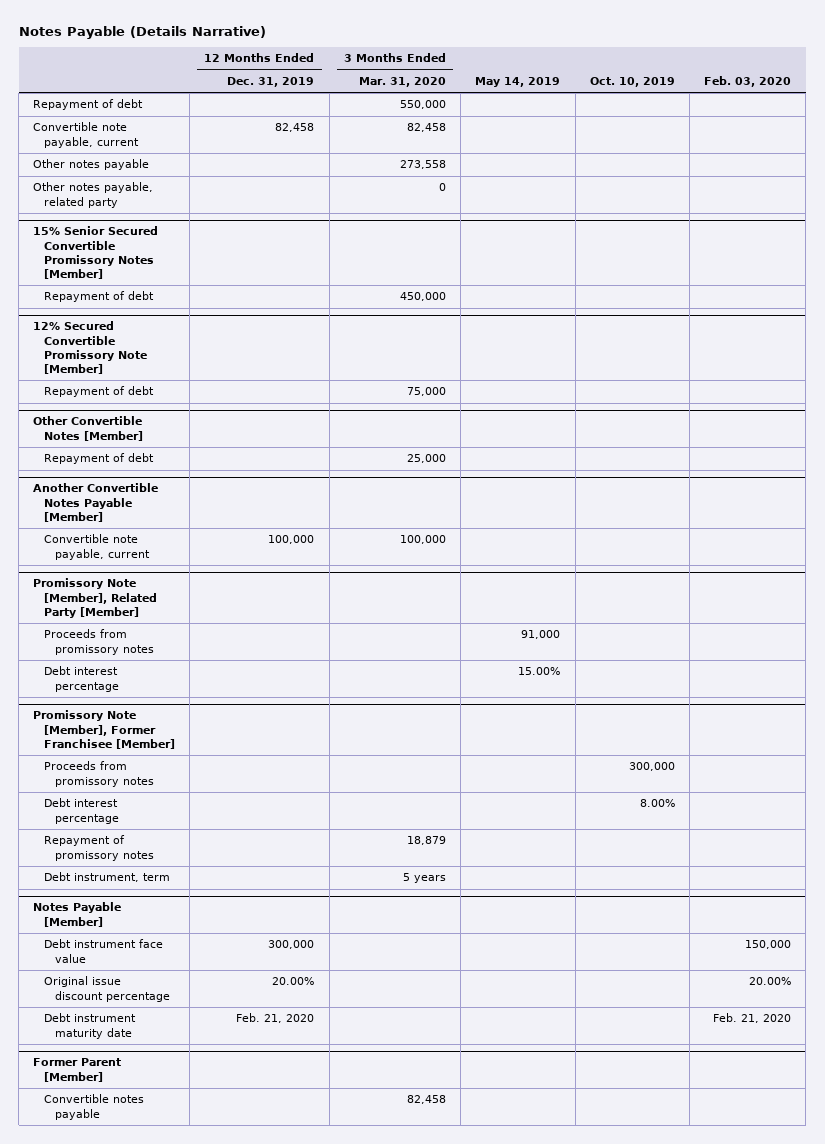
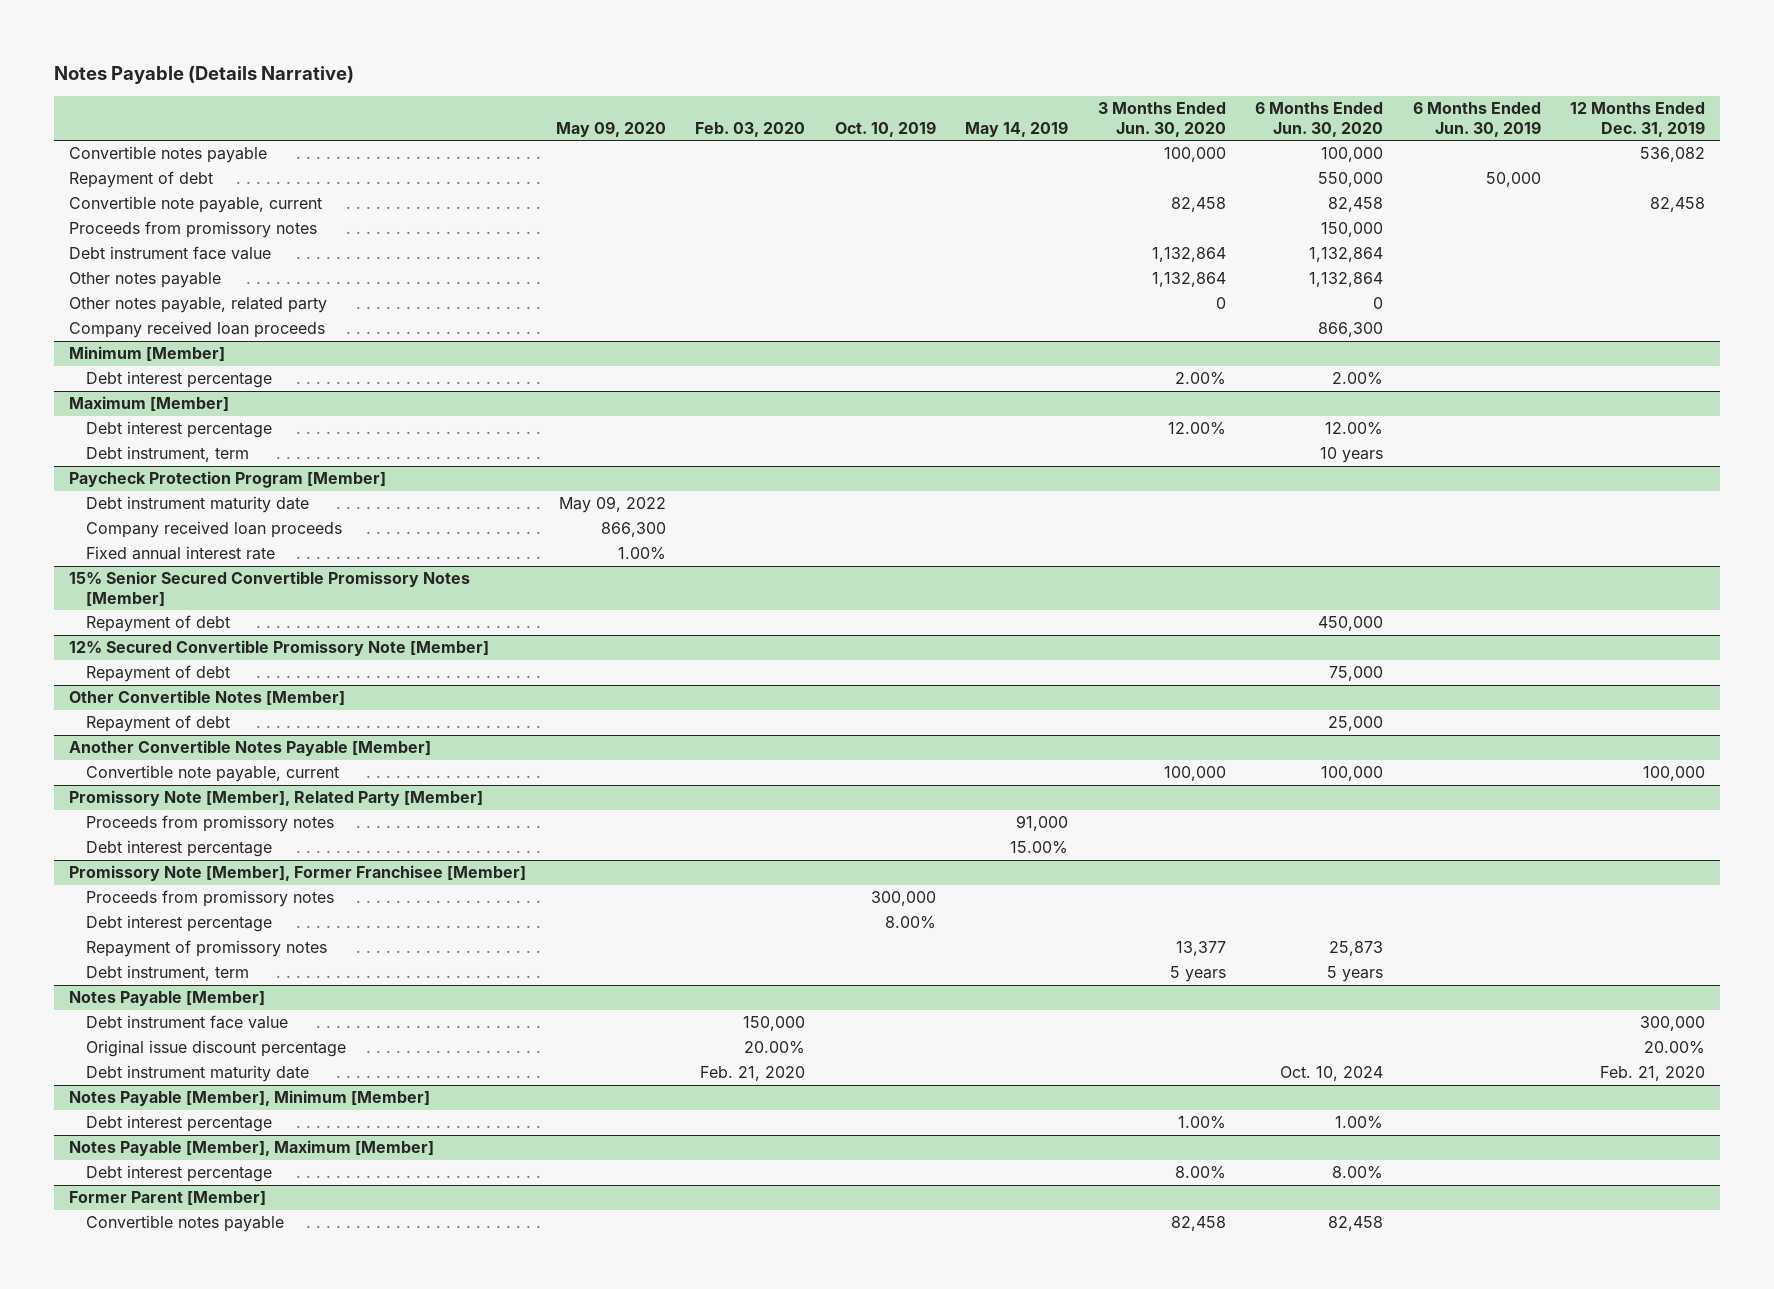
- | 12 Months Ended Dec. 31, 2019 | 3 Months Ended Mar. 31, 2020 | May 14, 2019 | Oct. 10, 2019 | Feb. 03, 2020
+ | May 09, 2020 | Feb. 03, 2020 | Oct. 10, 2019 | May 14, 2019 | 3 Months Ended Jun. 30, 2020 | 6 Months Ended Jun. 30, 2020 | 6 Months Ended Jun. 30, 2019 | 12 Months Ended Dec. 31, 2019
+ Convertible notes payable | | | | | 100,000 | 100,000 | | 536,082
+ Proceeds from promissory notes | | | | | | 150,000 | |
+ Debt instrument face value | | | | | 1,132,864 | 1,132,864 | |
+ Company received loan proceeds | | | | | | 866,300 | |
+ Minimum [Member]
+ Debt interest percentage | | | | | 2.00% | 2.00% | |
+ Maximum [Member]
+ Debt interest percentage | | | | | 12.00% | 12.00% | |
+ Debt instrument, term | | | | | | 10 years | |
+ Paycheck Protection Program [Member]
+ Debt instrument maturity date | May 09, 2022 | | | | | | |
+ Company received loan proceeds | 866,300 | | | | | | |
+ Fixed annual interest rate | 1.00% | | | | | | |
+ Notes Payable [Member], Minimum [Member]
+ Debt interest percentage | | | | | 1.00% | 1.00% | |
+ Notes Payable [Member], Maximum [Member]
+ Debt interest percentage | | | | | 8.00% | 8.00% | |

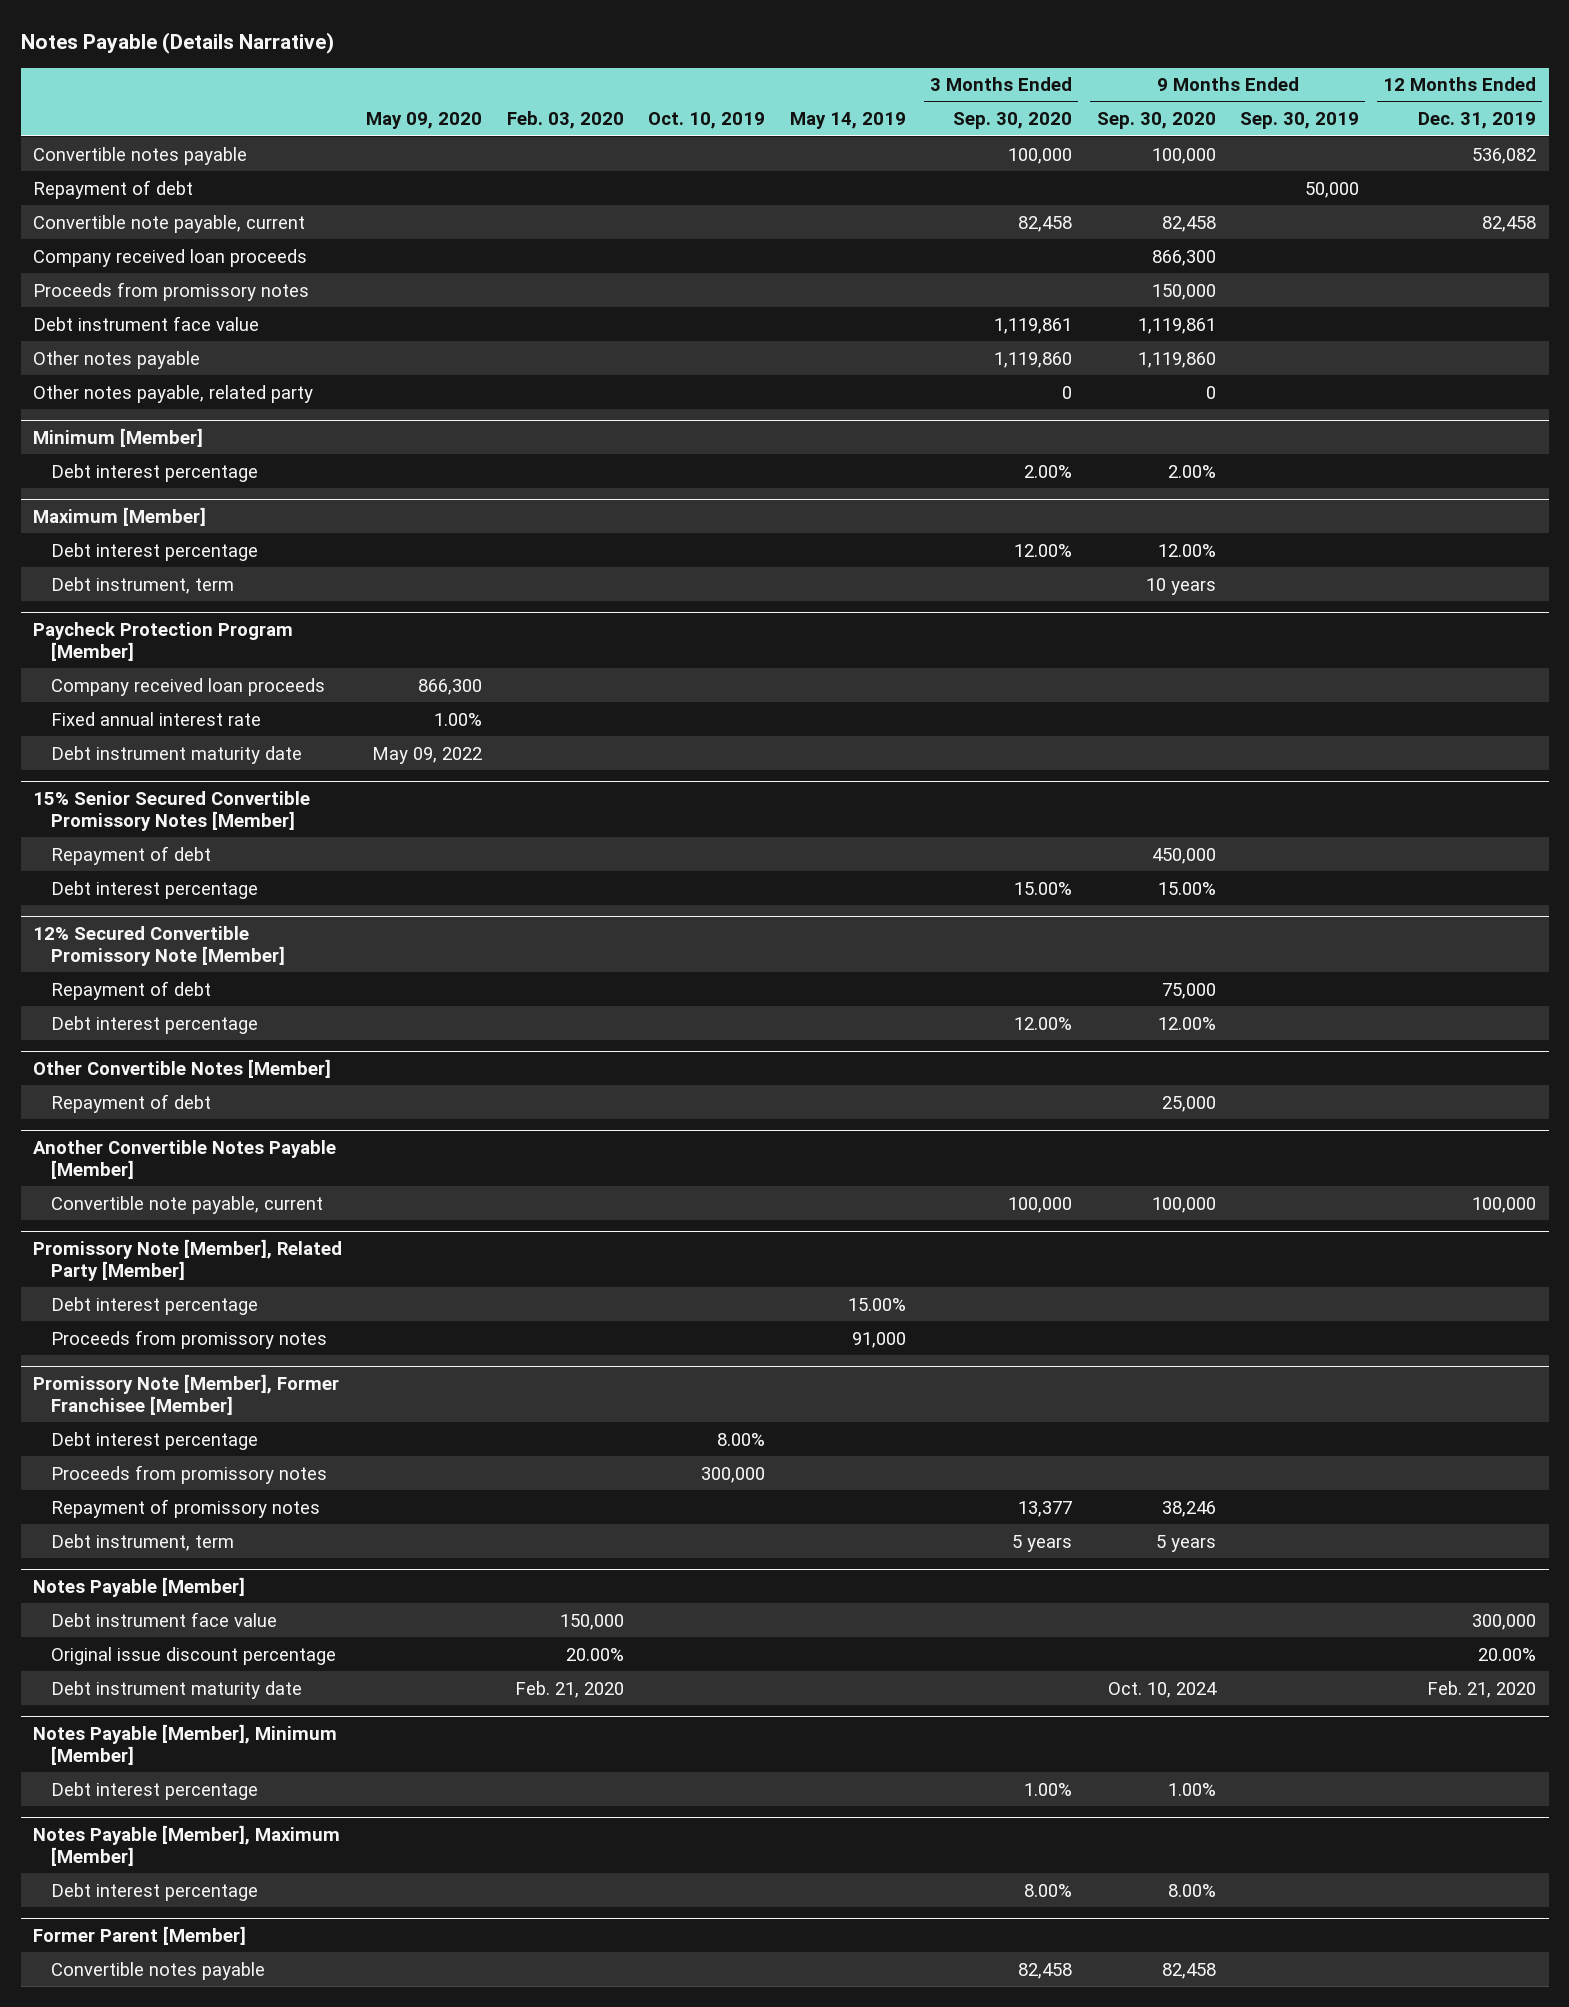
- | May 09, 2020 | Feb. 03, 2020 | Oct. 10, 2019 | May 14, 2019 | 3 Months Ended Jun. 30, 2020 | 6 Months Ended Jun. 30, 2020 | 6 Months Ended Jun. 30, 2019 | 12 Months Ended Dec. 31, 2019
+ | May 09, 2020 | Feb. 03, 2020 | Oct. 10, 2019 | May 14, 2019 | 3 Months Ended Sep. 30, 2020 | 9 Months Ended Sep. 30, 2020 | 9 Months Ended Sep. 30, 2019 | 12 Months Ended Dec. 31, 2019
moved up: Company received loan proceeds | | | | | | 866,300 | |
@ Paycheck Protection Program [Member]
moved down: Debt instrument maturity date | May 09, 2022 | | | | | | |
@ 15% Senior Secured Convertible Promissory Notes [Member]
+ Debt interest percentage | | | | | 15.00% | 15.00% | |
@ 12% Secured Convertible Promissory Note [Member]
+ Debt interest percentage | | | | | 12.00% | 12.00% | |
@ Promissory Note [Member], Related Party [Member]
moved down: Proceeds from promissory notes | | | | 91,000 | | | |
@ Promissory Note [Member], Former Franchisee [Member]
moved down: Proceeds from promissory notes | | | 300,000 | | | | |

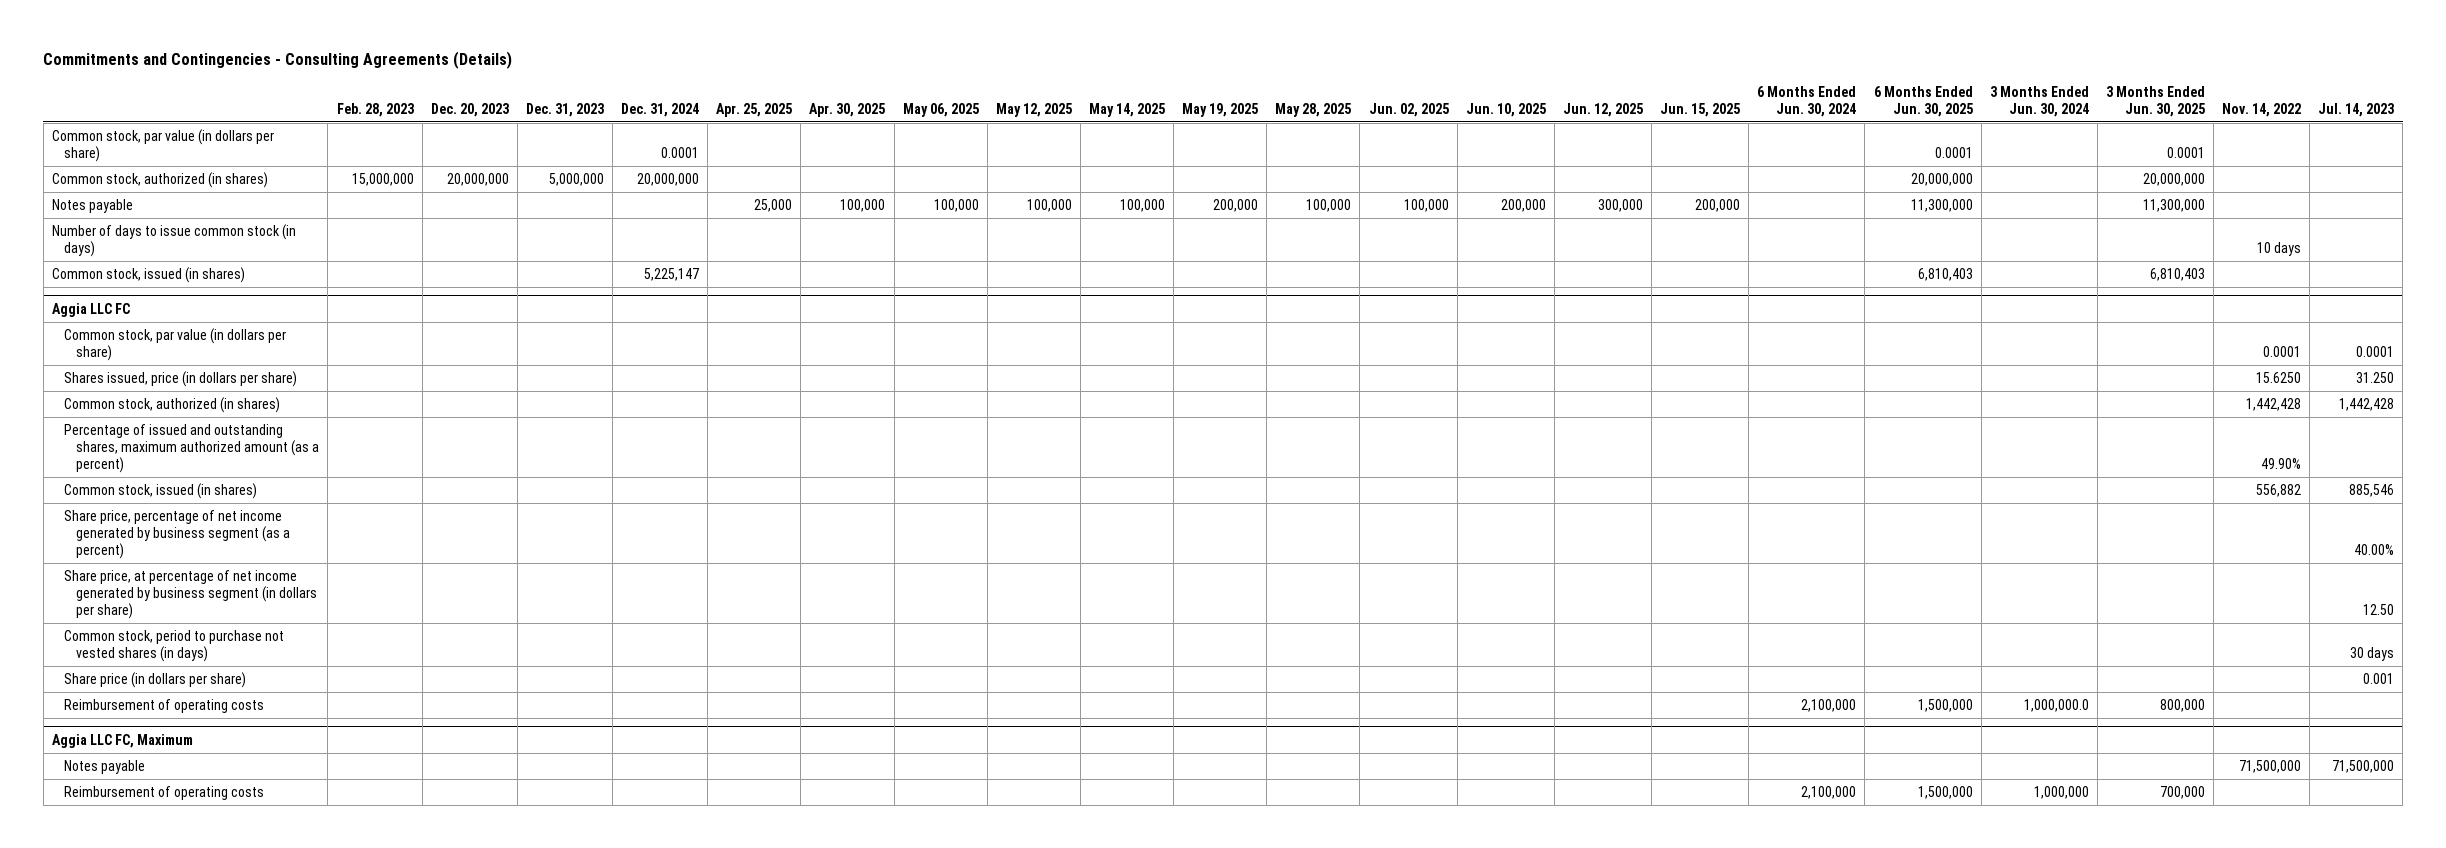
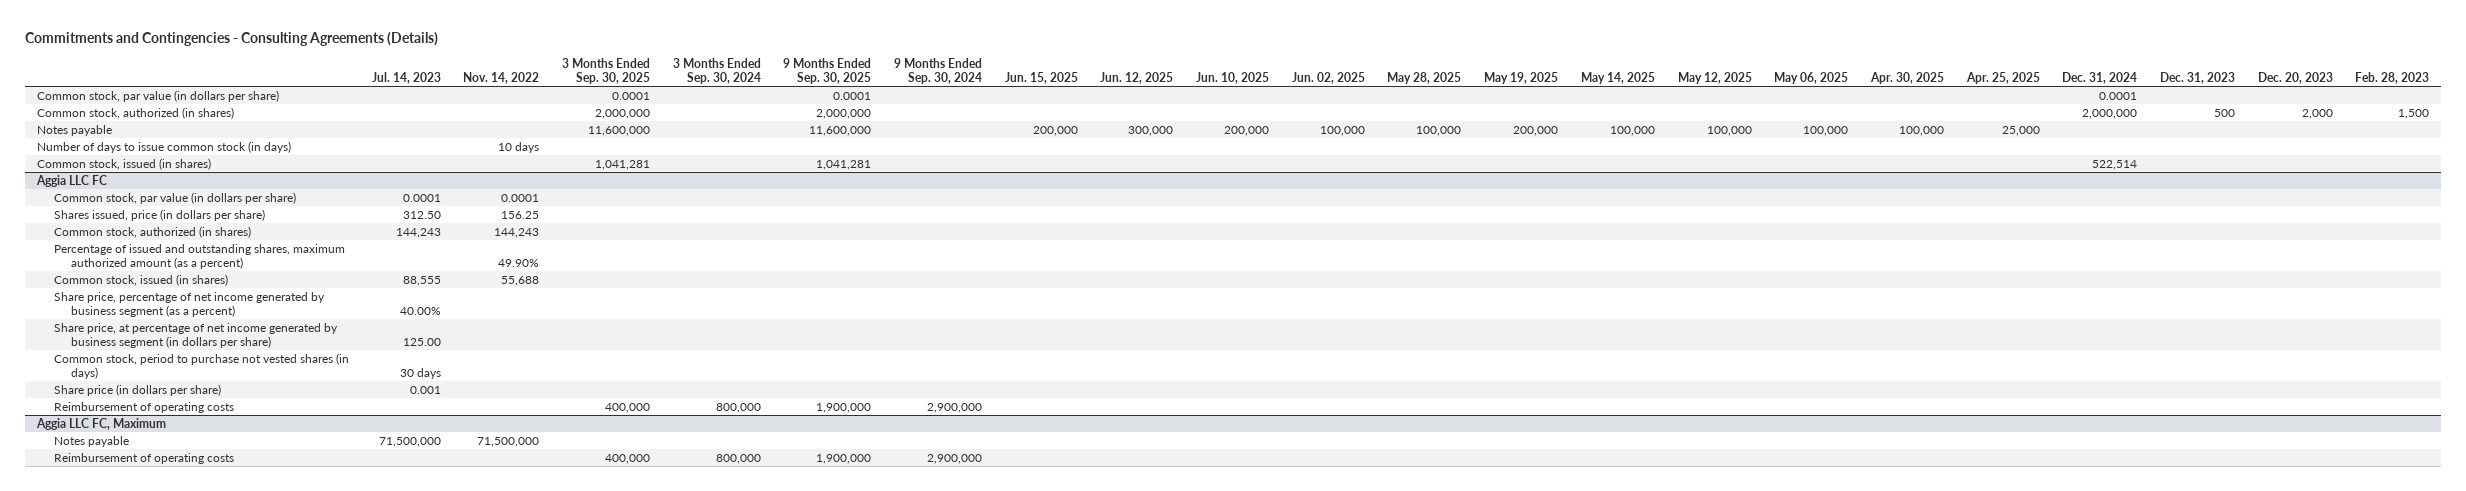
- | Feb. 28, 2023 | Dec. 20, 2023 | Dec. 31, 2023 | Dec. 31, 2024 | Apr. 25, 2025 | Apr. 30, 2025 | May 06, 2025 | May 12, 2025 | May 14, 2025 | May 19, 2025 | May 28, 2025 | Jun. 02, 2025 | Jun. 10, 2025 | Jun. 12, 2025 | Jun. 15, 2025 | 6 Months Ended Jun. 30, 2024 | 6 Months Ended Jun. 30, 2025 | 3 Months Ended Jun. 30, 2024 | 3 Months Ended Jun. 30, 2025 | Nov. 14, 2022 | Jul. 14, 2023
+ | Jul. 14, 2023 | Nov. 14, 2022 | 3 Months Ended Sep. 30, 2025 | 3 Months Ended Sep. 30, 2024 | 9 Months Ended Sep. 30, 2025 | 9 Months Ended Sep. 30, 2024 | Jun. 15, 2025 | Jun. 12, 2025 | Jun. 10, 2025 | Jun. 02, 2025 | May 28, 2025 | May 19, 2025 | May 14, 2025 | May 12, 2025 | May 06, 2025 | Apr. 30, 2025 | Apr. 25, 2025 | Dec. 31, 2024 | Dec. 31, 2023 | Dec. 20, 2023 | Feb. 28, 2023
- Common stock, authorized (in shares) | 15,000,000 | 20,000,000 | 5,000,000 | 20,000,000 | | | | | | | | | | | | | 20,000,000 | | 20,000,000 | |
+ Common stock, authorized (in shares) | | | 2,000,000 | | 2,000,000 | | | | | | | | | | | | | 2,000,000 | 500 | 2,000 | 1,500
- Common stock, issued (in shares) | | | | 5,225,147 | | | | | | | | | | | | | 6,810,403 | | 6,810,403 | |
+ Common stock, issued (in shares) | | | 1,041,281 | | 1,041,281 | | | | | | | | | | | | | 522,514 | | |
@ Aggia LLC FC
- Shares issued, price (in dollars per share) | | | | | | | | | | | | | | | | | | | | 15.6250 | 31.250
- Common stock, authorized (in shares) | | | | | | | | | | | | | | | | | | | | 1,442,428 | 1,442,428
+ Shares issued, price (in dollars per share) | 312.50 | 156.25 | | | | | | | | | | | | | | | | | | |
+ Common stock, authorized (in shares) | 144,243 | 144,243 | | | | | | | | | | | | | | | | | | |
- Common stock, issued (in shares) | | | | | | | | | | | | | | | | | | | | 556,882 | 885,546
+ Common stock, issued (in shares) | 88,555 | 55,688 | | | | | | | | | | | | | | | | | | |
- Share price, at percentage of net income generated by business segment (in dollars per share) | | | | | | | | | | | | | | | | | | | | | 12.50
+ Share price, at percentage of net income generated by business segment (in dollars per share) | 125.00 | | | | | | | | | | | | | | | | | | | |

